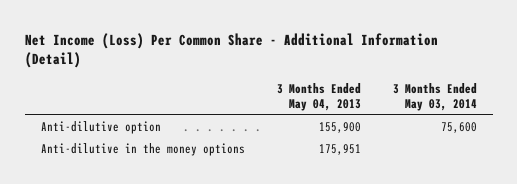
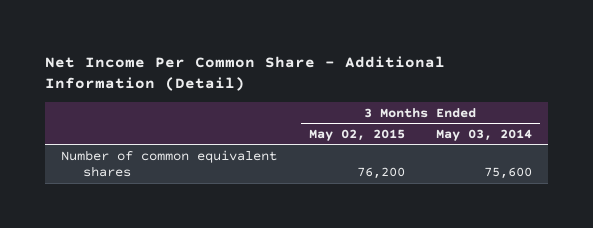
- Net Income (Loss) Per Common Share - Additional Information (Detail)
+ Net Income Per Common Share - Additional Information (Detail)
- | 3 Months Ended May 04, 2013 | 3 Months Ended May 03, 2014
+ | 3 Months Ended May 02, 2015 | 3 Months Ended May 03, 2014
- Anti-dilutive option | 155,900 | 75,600
- Anti-dilutive in the money options | 175,951 |
+ Number of common equivalent shares | 76,200 | 75,600

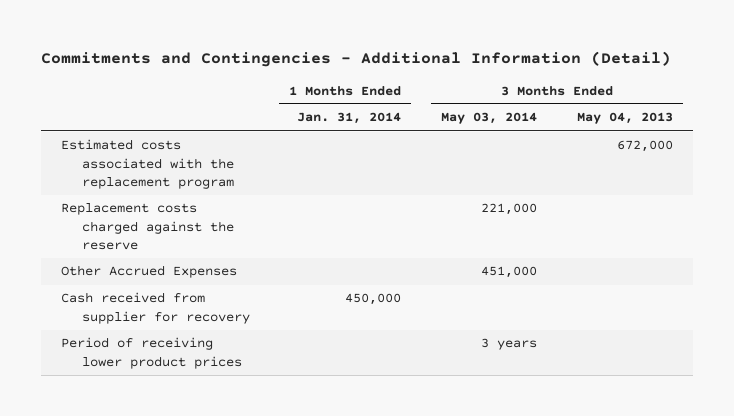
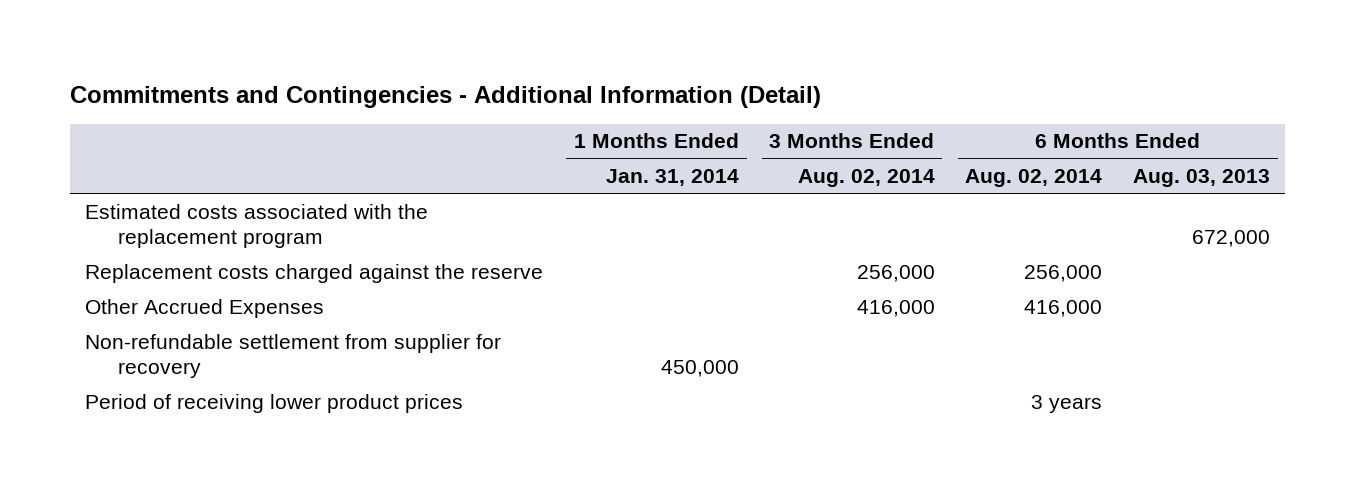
- | 1 Months Ended Jan. 31, 2014 | 3 Months Ended May 03, 2014 | 3 Months Ended May 04, 2013
+ | 1 Months Ended Jan. 31, 2014 | 3 Months Ended Aug. 02, 2014 | 6 Months Ended Aug. 02, 2014 | 6 Months Ended Aug. 03, 2013
- Cash received from supplier for recovery | 450,000 | |
+ Non-refundable settlement from supplier for recovery | 450,000 | | |

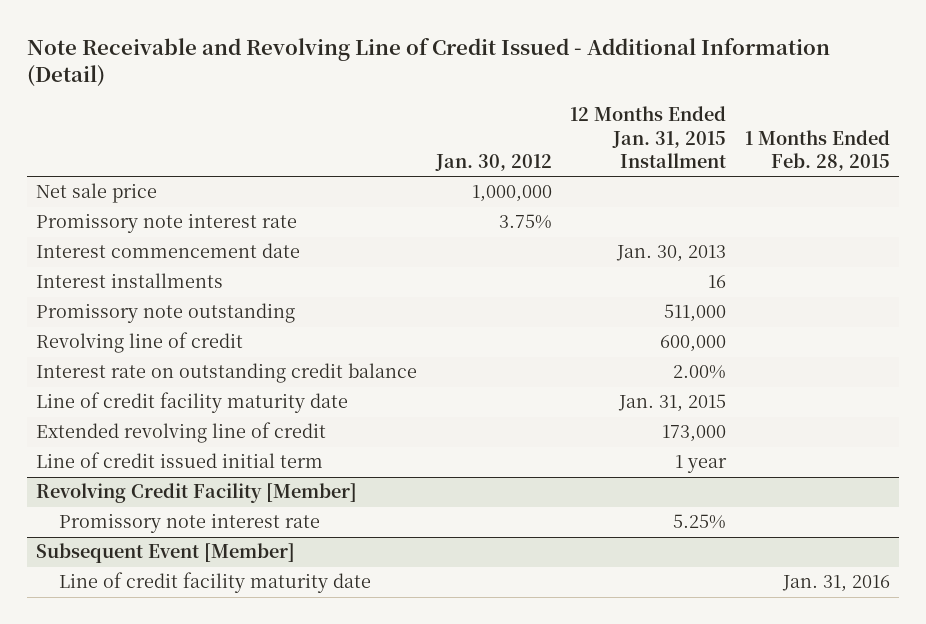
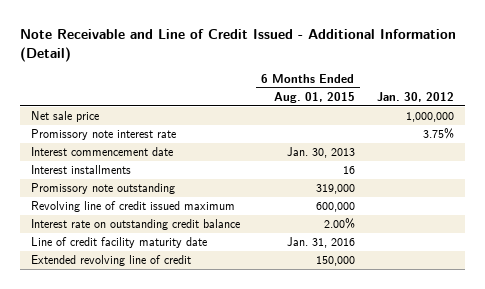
- Note Receivable and Revolving Line of Credit Issued - Additional Information (Detail)
+ Note Receivable and Line of Credit Issued - Additional Information (Detail)
- | Jan. 30, 2012 | 12 Months Ended Jan. 31, 2015 Installment | 1 Months Ended Feb. 28, 2015
+ | 6 Months Ended Aug. 01, 2015 | Jan. 30, 2012
- Revolving line of credit | | 600,000 |
+ Revolving line of credit issued maximum | 600,000 |
- Line of credit issued initial term | | 1 year |
- Revolving Credit Facility [Member]
- Promissory note interest rate | | 5.25% |
- Subsequent Event [Member]
- Line of credit facility maturity date | | | Jan. 31, 2016

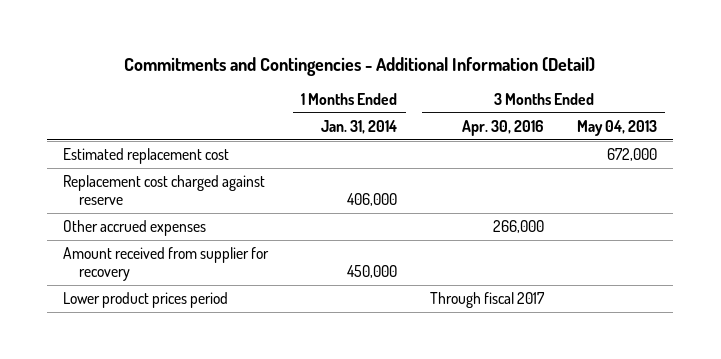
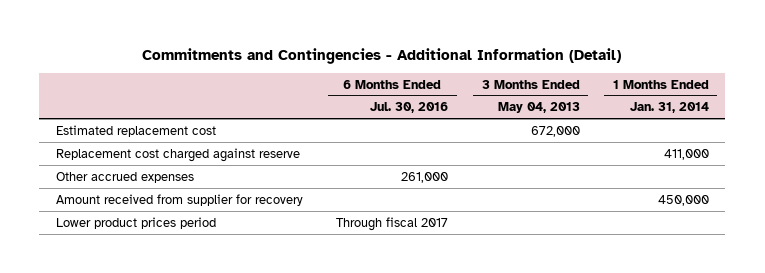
- | 1 Months Ended Jan. 31, 2014 | 3 Months Ended Apr. 30, 2016 | 3 Months Ended May 04, 2013
+ | 6 Months Ended Jul. 30, 2016 | 3 Months Ended May 04, 2013 | 1 Months Ended Jan. 31, 2014
- Replacement cost charged against reserve | 406,000 | |
+ Replacement cost charged against reserve | | | 411,000

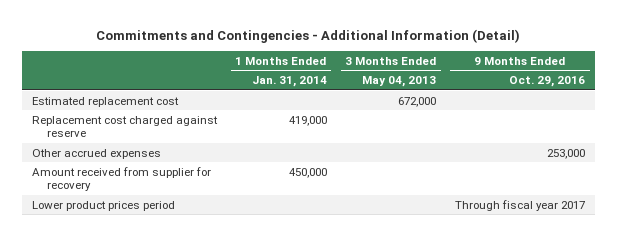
- | 6 Months Ended Jul. 30, 2016 | 3 Months Ended May 04, 2013 | 1 Months Ended Jan. 31, 2014
+ | 1 Months Ended Jan. 31, 2014 | 3 Months Ended May 04, 2013 | 9 Months Ended Oct. 29, 2016
- Replacement cost charged against reserve | | | 411,000
+ Replacement cost charged against reserve | 419,000 | |

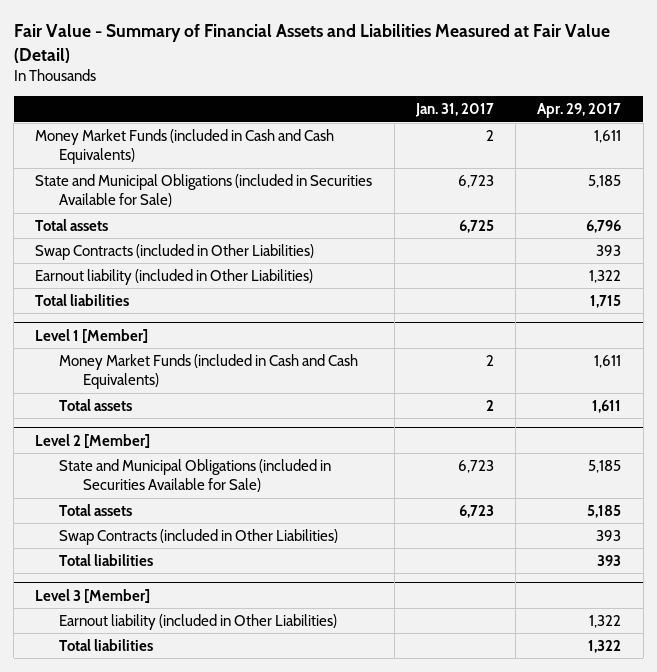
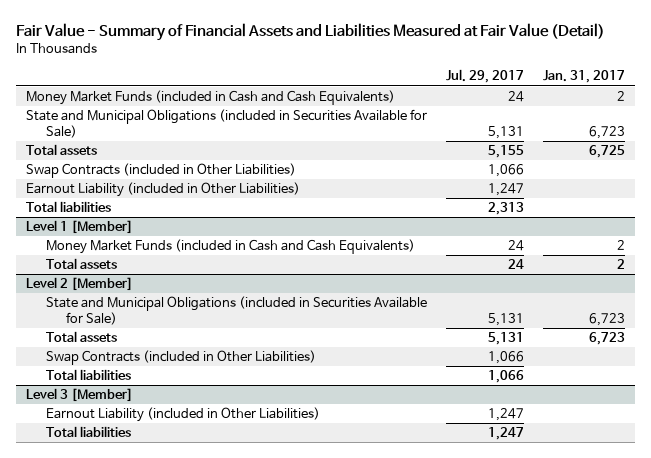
- | Jan. 31, 2017 | Apr. 29, 2017
+ | Jul. 29, 2017 | Jan. 31, 2017
- Earnout liability (included in Other Liabilities) | | 1,322
+ Earnout Liability (included in Other Liabilities) | 1,247 |
@ Level 3 [Member]
- Earnout liability (included in Other Liabilities) | | 1,322
+ Earnout Liability (included in Other Liabilities) | 1,247 |

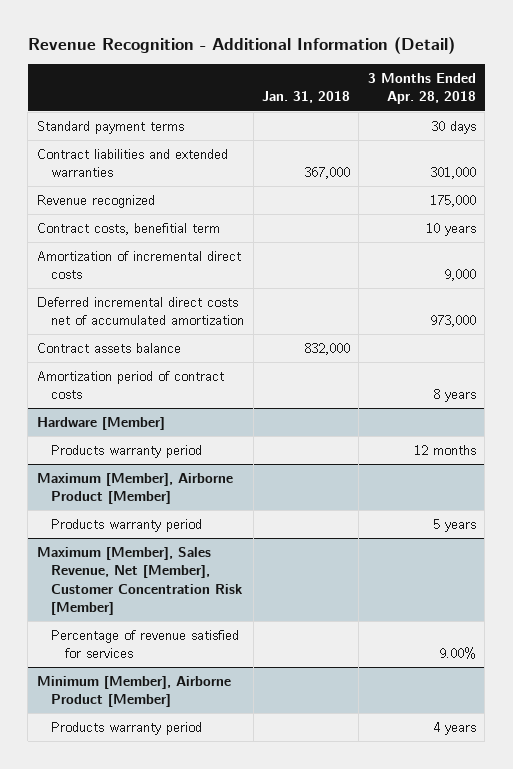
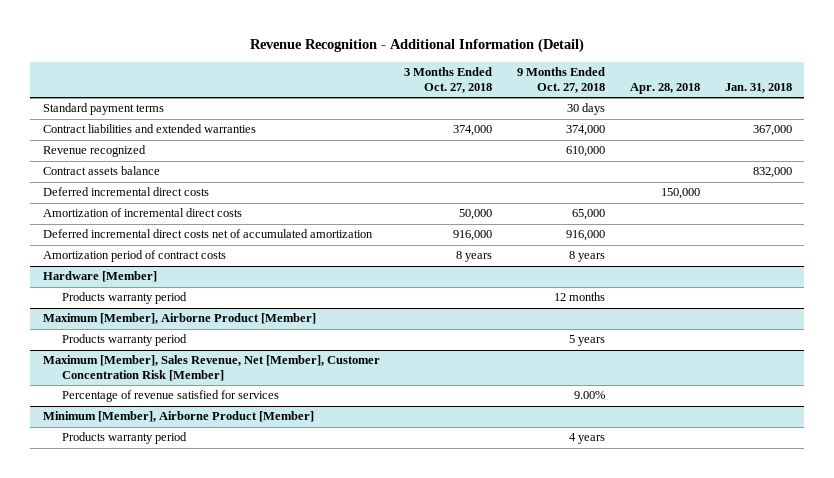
- | Jan. 31, 2018 | 3 Months Ended Apr. 28, 2018
+ | 3 Months Ended Oct. 27, 2018 | 9 Months Ended Oct. 27, 2018 | Apr. 28, 2018 | Jan. 31, 2018
- Contract costs, benefitial term | | 10 years
moved up: Contract assets balance | | | | 832,000
+ Deferred incremental direct costs | | | 150,000 |

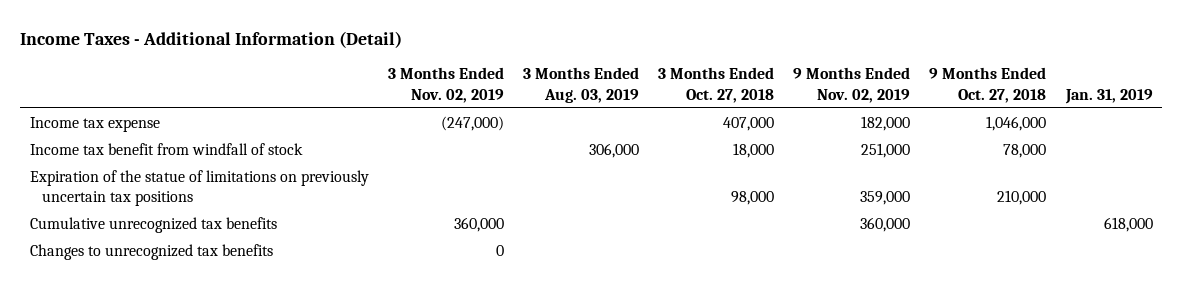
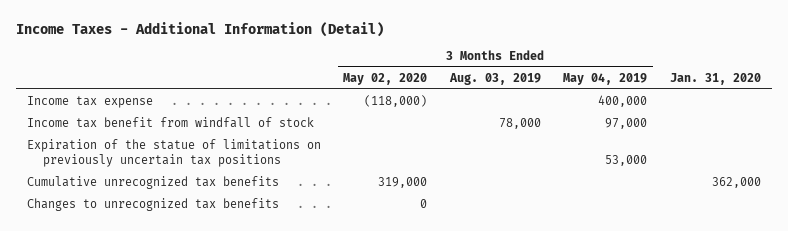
- | 3 Months Ended Nov. 02, 2019 | 3 Months Ended Aug. 03, 2019 | 3 Months Ended Oct. 27, 2018 | 9 Months Ended Nov. 02, 2019 | 9 Months Ended Oct. 27, 2018 | Jan. 31, 2019
+ | 3 Months Ended May 02, 2020 | 3 Months Ended Aug. 03, 2019 | 3 Months Ended May 04, 2019 | Jan. 31, 2020
- Income tax benefit from windfall of stock | | 306,000 | 18,000 | 251,000 | 78,000 |
+ Income tax benefit from windfall of stock | | 78,000 | 97,000 |

